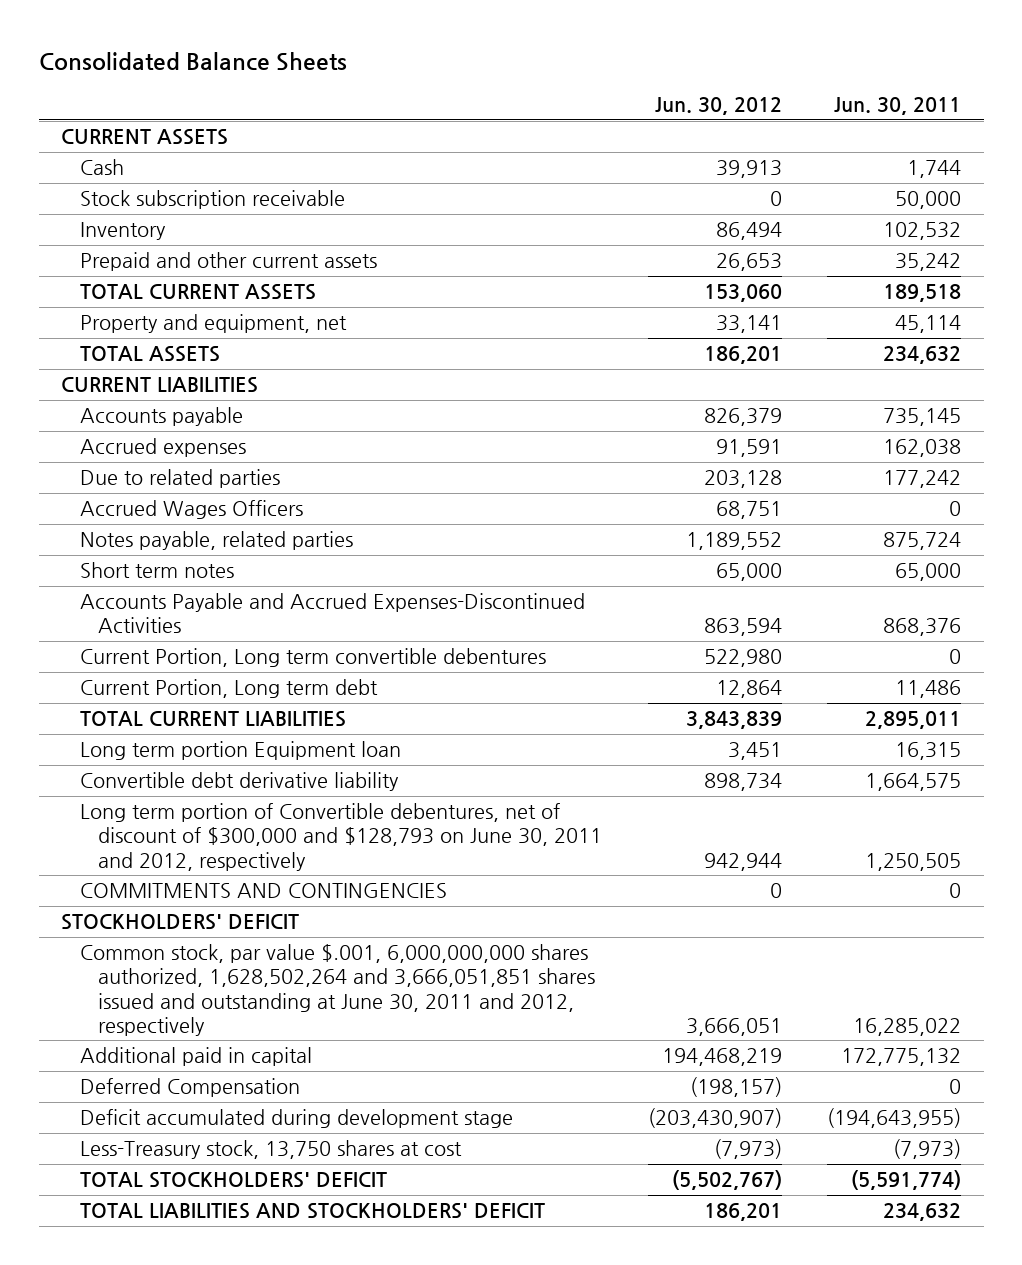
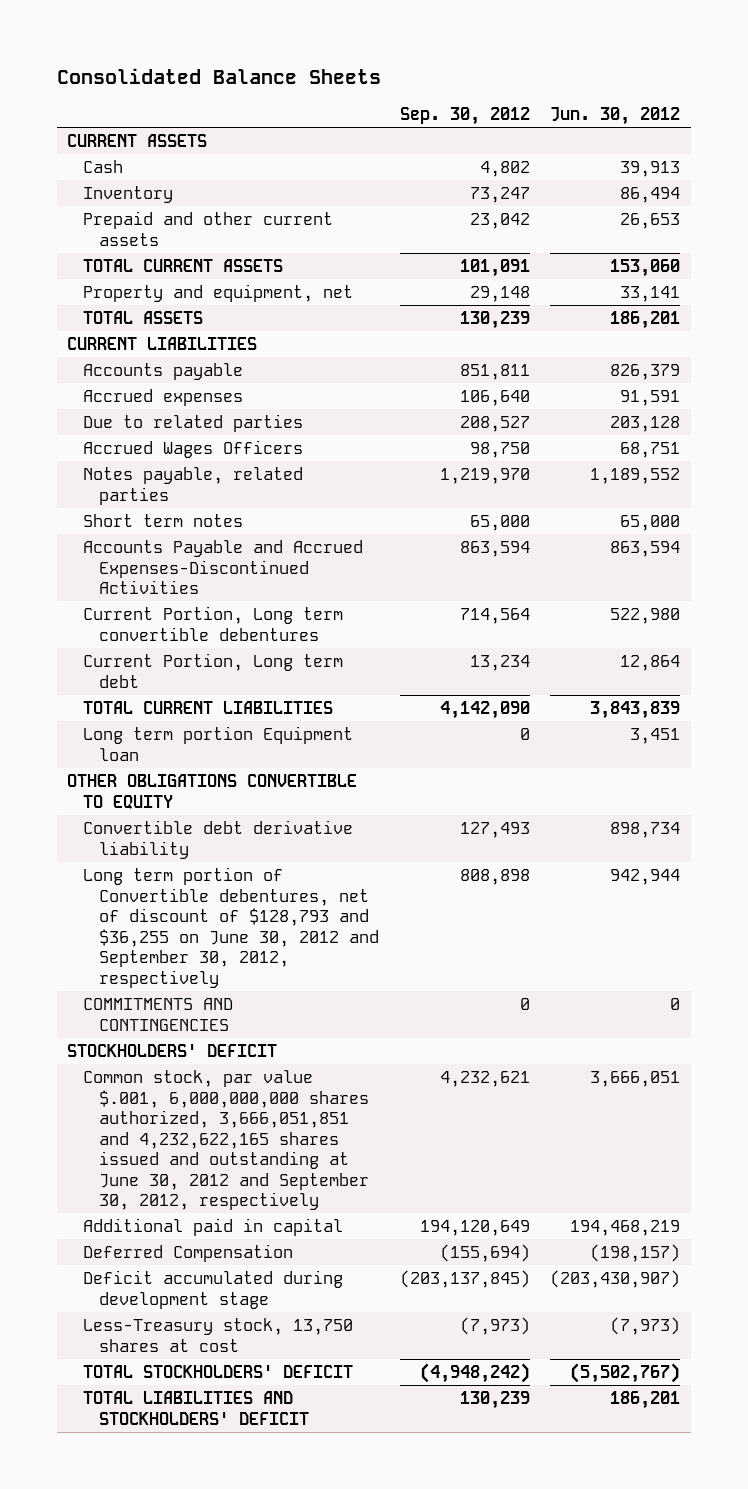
- | Jun. 30, 2012 | Jun. 30, 2011
+ | Sep. 30, 2012 | Jun. 30, 2012
- Stock subscription receivable | 0 | 50,000
+ OTHER OBLIGATIONS CONVERTIBLE TO EQUITY
- Long term portion of Convertible debentures, net of discount of $300,000 and $128,793 on June 30, 2011 and 2012, respectively | 942,944 | 1,250,505
+ Long term portion of Convertible debentures, net of discount of $128,793 and $36,255 on June 30, 2012 and September 30, 2012, respectively | 808,898 | 942,944
- Common stock, par value $.001, 6,000,000,000 shares authorized, 1,628,502,264 and 3,666,051,851 shares issued and outstanding at June 30, 2011 and 2012, respectively | 3,666,051 | 16,285,022
+ Common stock, par value $.001, 6,000,000,000 shares authorized, 3,666,051,851 and 4,232,622,165 shares issued and outstanding at June 30, 2012 and September 30, 2012, respectively | 4,232,621 | 3,666,051

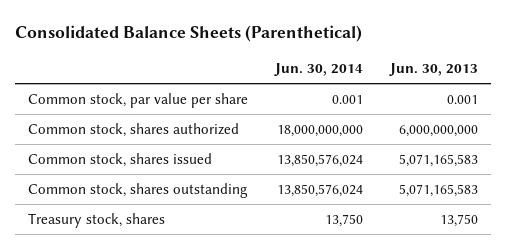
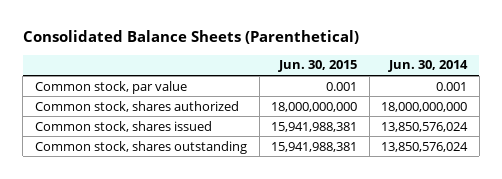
- | Jun. 30, 2014 | Jun. 30, 2013
+ | Jun. 30, 2015 | Jun. 30, 2014
- Common stock, par value per share | 0.001 | 0.001
+ Common stock, par value | 0.001 | 0.001
- Treasury stock, shares | 13,750 | 13,750

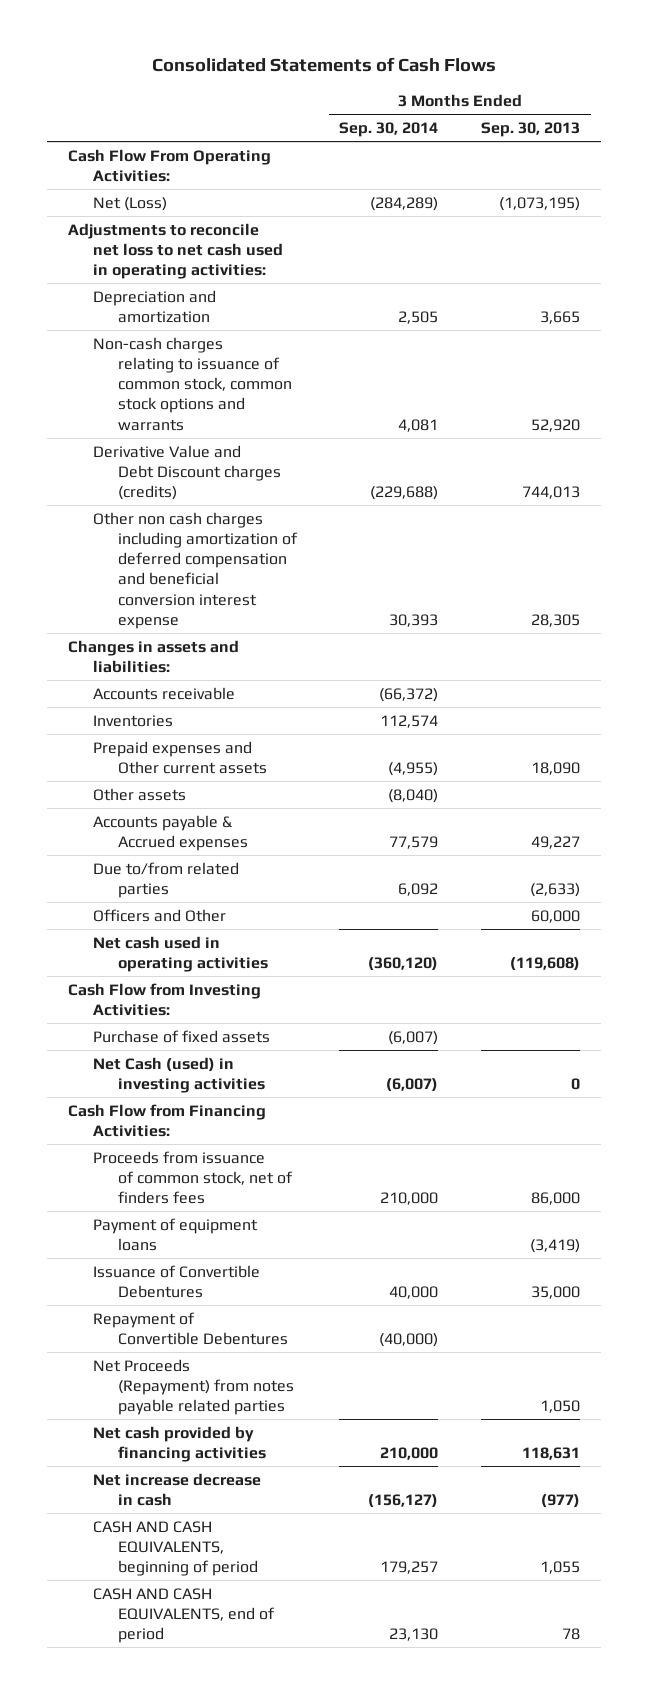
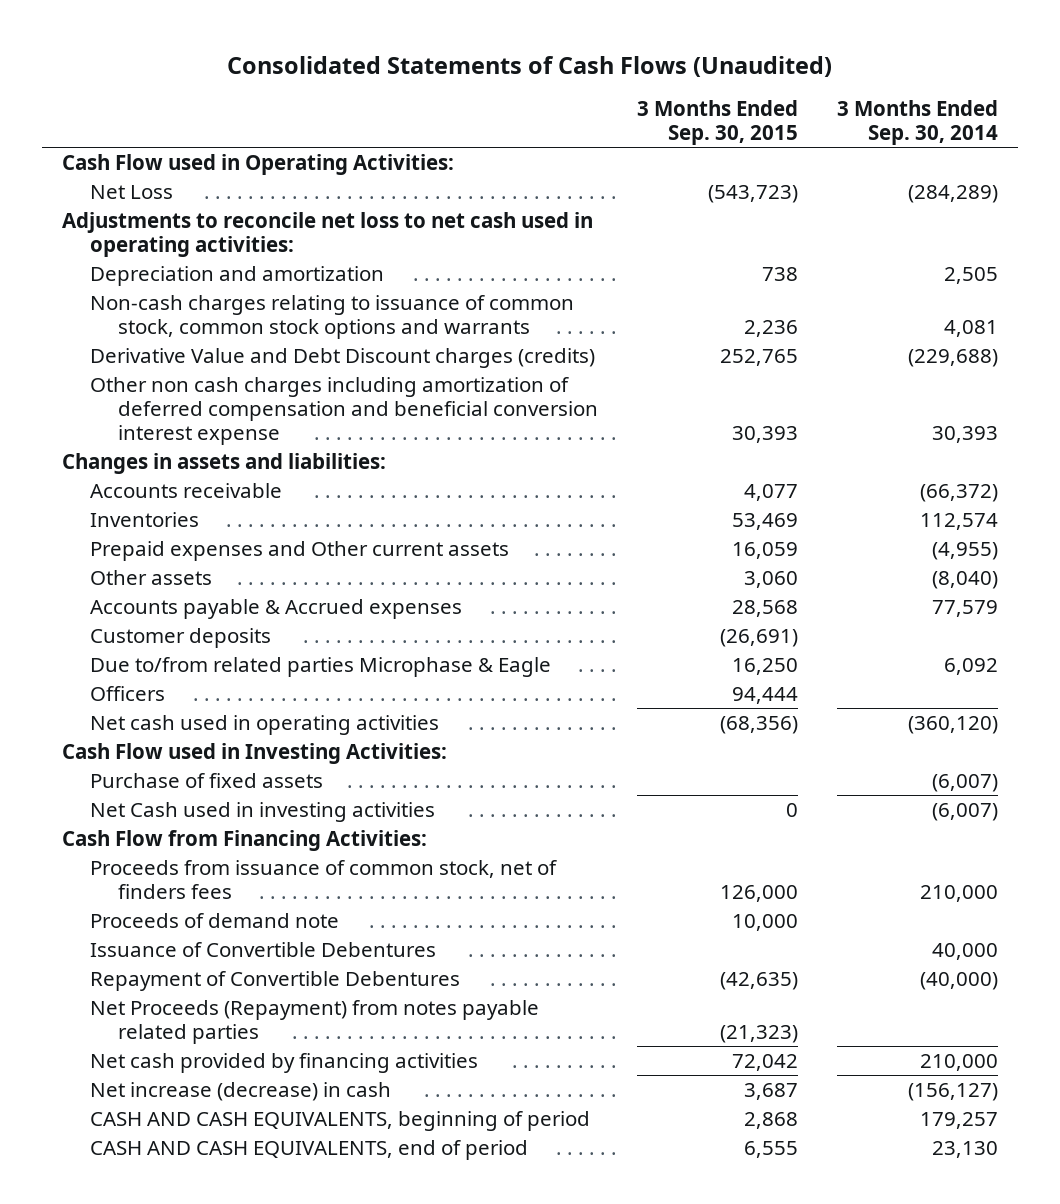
- Consolidated Statements of Cash Flows
+ Consolidated Statements of Cash Flows (Unaudited)
- | 3 Months Ended Sep. 30, 2014 | 3 Months Ended Sep. 30, 2013
+ | 3 Months Ended Sep. 30, 2015 | 3 Months Ended Sep. 30, 2014
- Cash Flow From Operating Activities:
- Net (Loss) | (284,289) | (1,073,195)
+ Cash Flow used in Operating Activities:
+ Net Loss | (543,723) | (284,289)
- Due to/from related parties | 6,092 | (2,633)
- Officers and Other | | 60,000
+ Customer deposits | (26,691) |
+ Due to/from related parties Microphase & Eagle | 16,250 | 6,092
+ Officers | 94,444 |
- Cash Flow from Investing Activities:
+ Cash Flow used in Investing Activities:
- Net Cash (used) in investing activities | (6,007) | 0
+ Net Cash used in investing activities | 0 | (6,007)
- Payment of equipment loans | | (3,419)
+ Proceeds of demand note | 10,000 |
- Net increase decrease in cash | (156,127) | (977)
+ Net increase (decrease) in cash | 3,687 | (156,127)

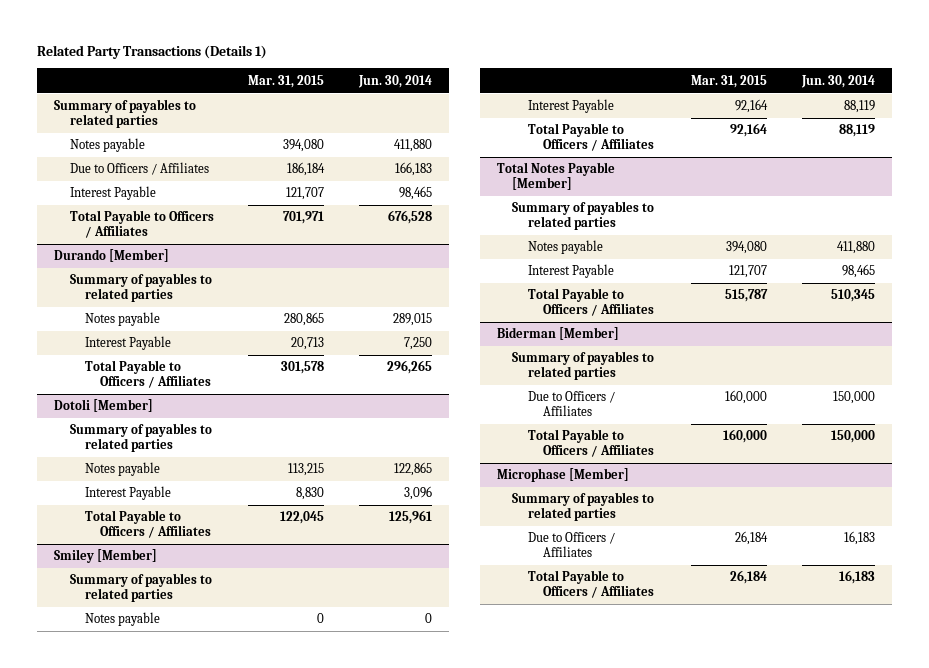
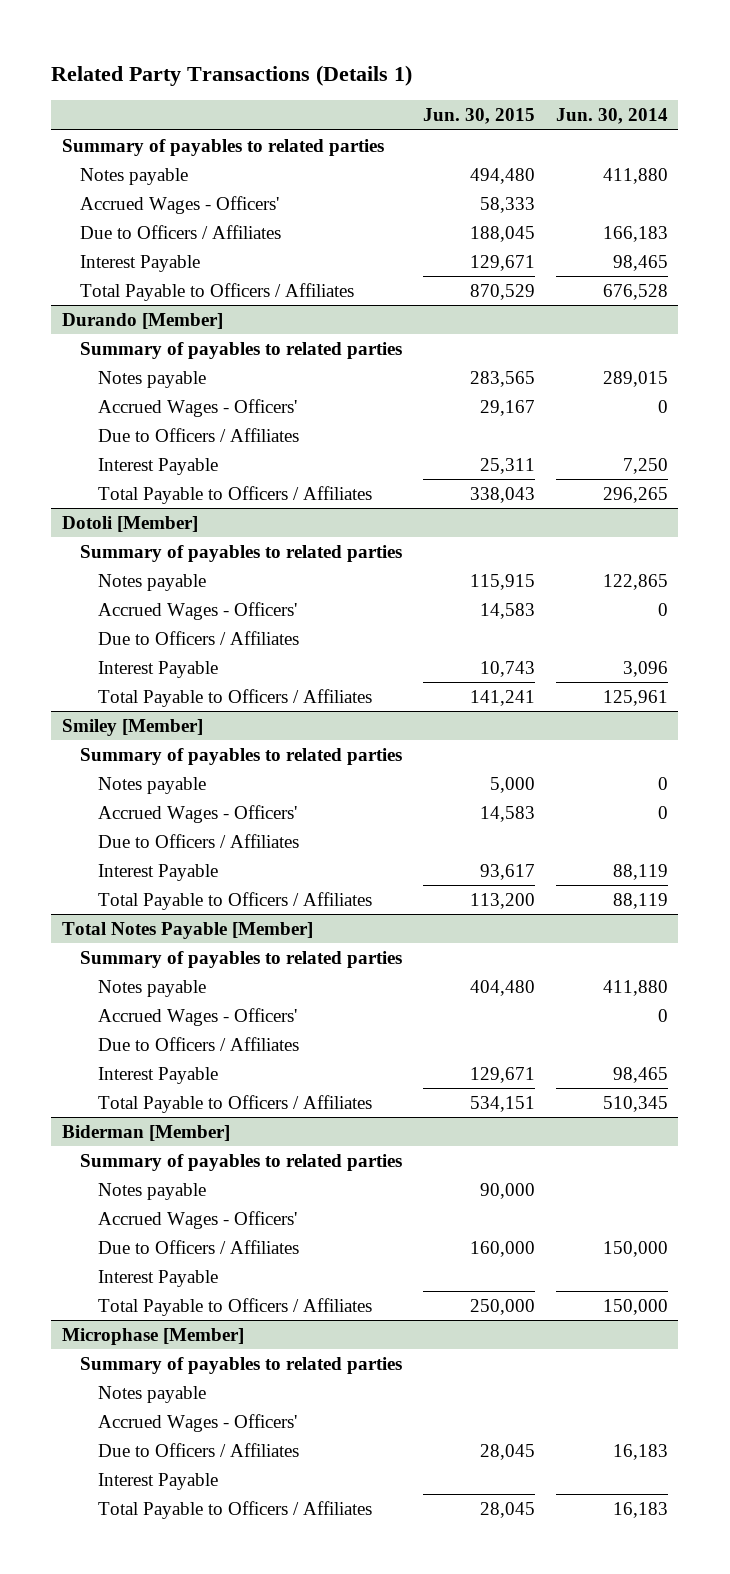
- | Mar. 31, 2015 | Jun. 30, 2014
+ | Jun. 30, 2015 | Jun. 30, 2014
+ Accrued Wages - Officers' | 58,333 |
@ Durando [Member]
+ Accrued Wages - Officers' | 29,167 | 0
+ Due to Officers / Affiliates
@ Dotoli [Member]
+ Accrued Wages - Officers' | 14,583 | 0
+ Due to Officers / Affiliates
@ Smiley [Member]
+ Accrued Wages - Officers' | 14,583 | 0
+ Due to Officers / Affiliates
@ Total Notes Payable [Member]
+ Accrued Wages - Officers' | | 0
+ Due to Officers / Affiliates
@ Biderman [Member]
+ Notes payable | 90,000 |
+ Accrued Wages - Officers'
+ Interest Payable
@ Microphase [Member]
+ Notes payable
+ Accrued Wages - Officers'
+ Interest Payable

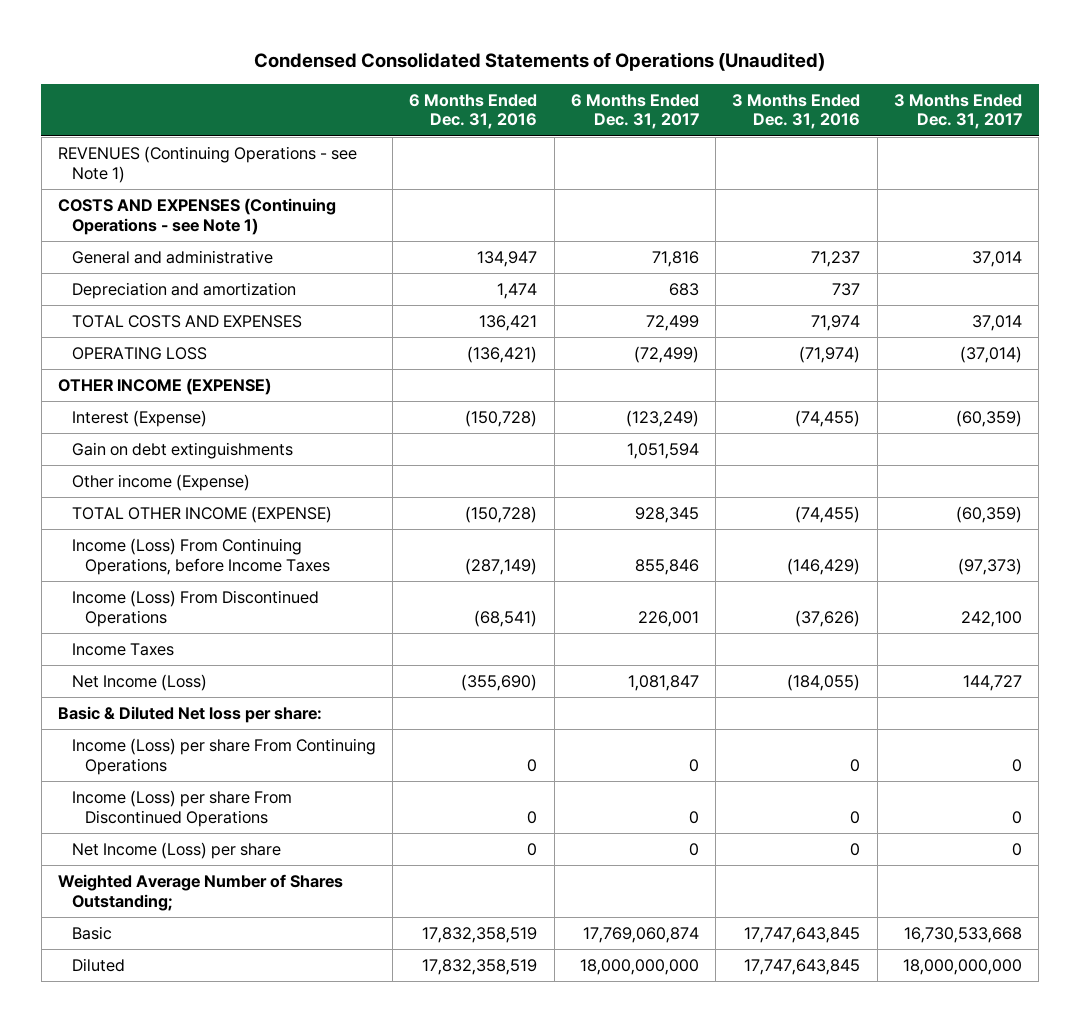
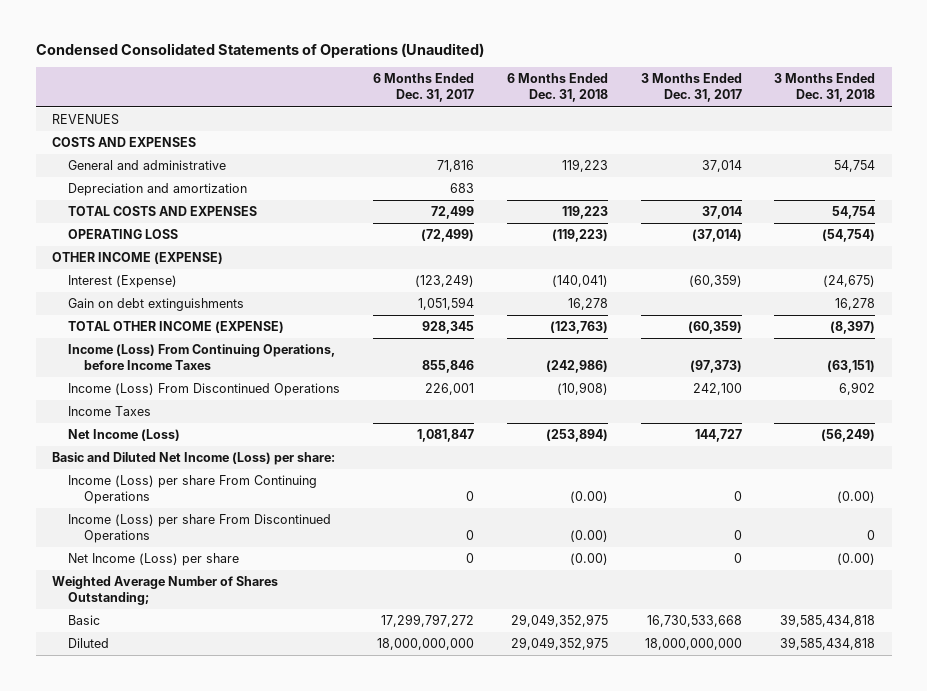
- | 6 Months Ended Dec. 31, 2016 | 6 Months Ended Dec. 31, 2017 | 3 Months Ended Dec. 31, 2016 | 3 Months Ended Dec. 31, 2017
+ | 6 Months Ended Dec. 31, 2017 | 6 Months Ended Dec. 31, 2018 | 3 Months Ended Dec. 31, 2017 | 3 Months Ended Dec. 31, 2018
- REVENUES (Continuing Operations - see Note 1)
- COSTS AND EXPENSES (Continuing Operations - see Note 1)
+ REVENUES
+ COSTS AND EXPENSES
- Other income (Expense)
- Basic & Diluted Net loss per share:
+ Basic and Diluted Net Income (Loss) per share:
- Basic | 17,832,358,519 | 17,769,060,874 | 17,747,643,845 | 16,730,533,668
+ Basic | 17,299,797,272 | 29,049,352,975 | 16,730,533,668 | 39,585,434,818

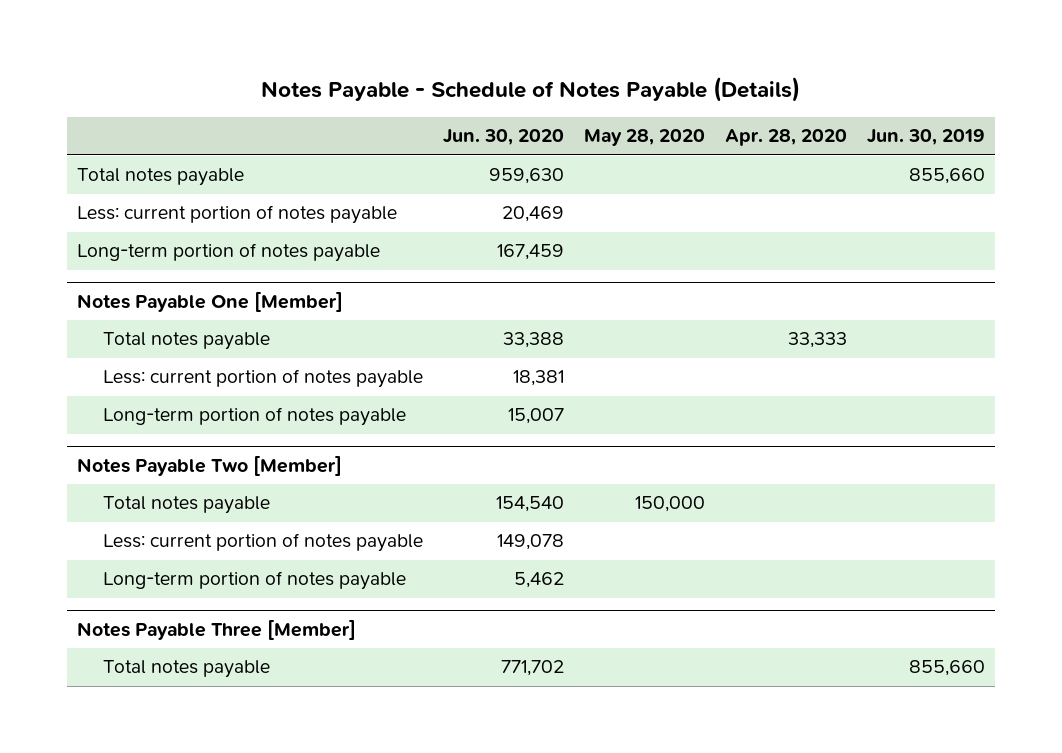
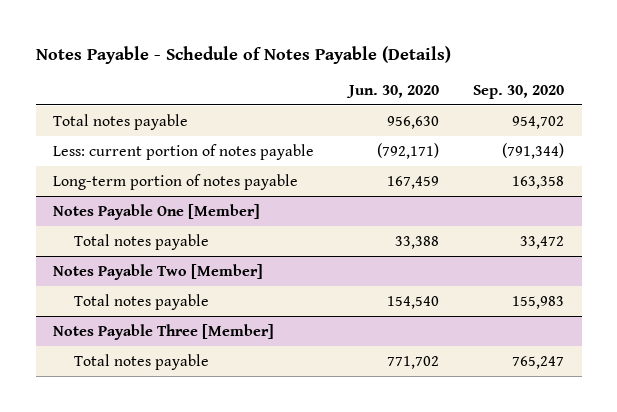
- | Jun. 30, 2020 | May 28, 2020 | Apr. 28, 2020 | Jun. 30, 2019
+ | Jun. 30, 2020 | Sep. 30, 2020
- Total notes payable | 959,630 | | | 855,660
- Less: current portion of notes payable | 20,469 | | |
+ Total notes payable | 956,630 | 954,702
+ Less: current portion of notes payable | (792,171) | (791,344)
@ Notes Payable One [Member]
- Less: current portion of notes payable | 18,381 | | |
- Long-term portion of notes payable | 15,007 | | |
@ Notes Payable Two [Member]
- Less: current portion of notes payable | 149,078 | | |
- Long-term portion of notes payable | 5,462 | | |

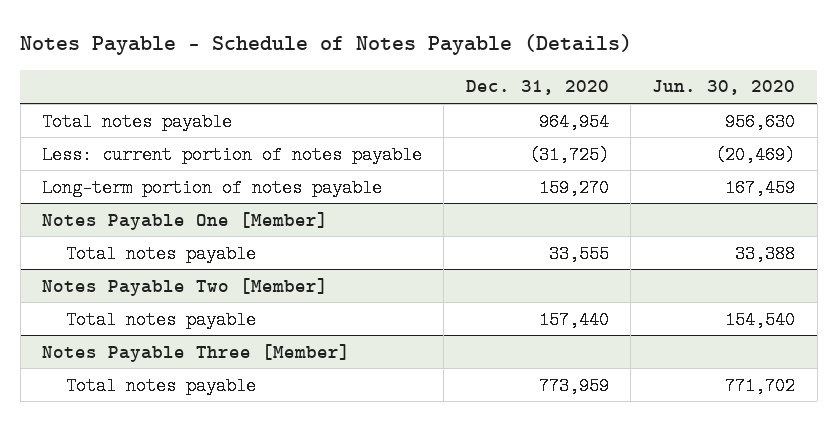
- | Jun. 30, 2020 | Sep. 30, 2020
+ | Dec. 31, 2020 | Jun. 30, 2020
- Less: current portion of notes payable | (792,171) | (791,344)
+ Less: current portion of notes payable | (31,725) | (20,469)

